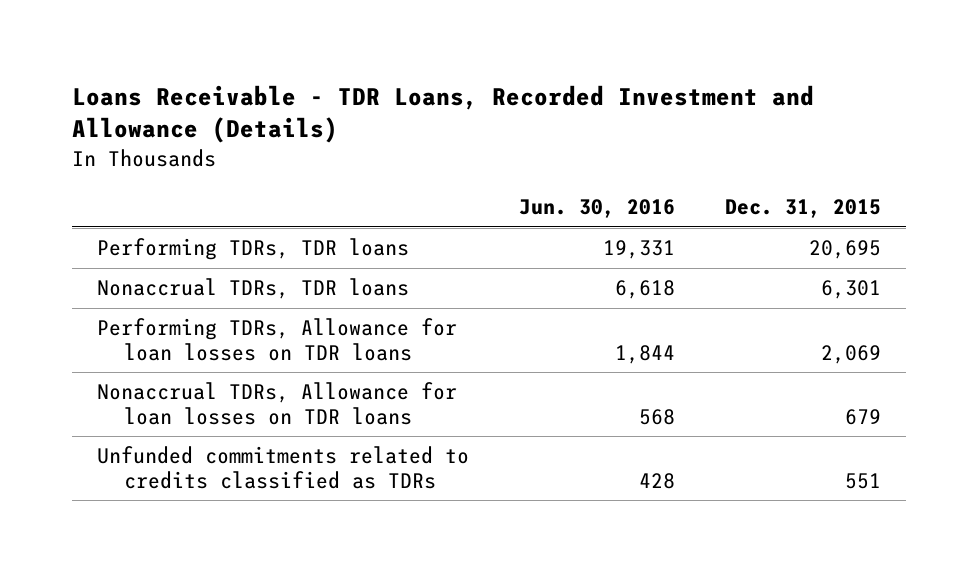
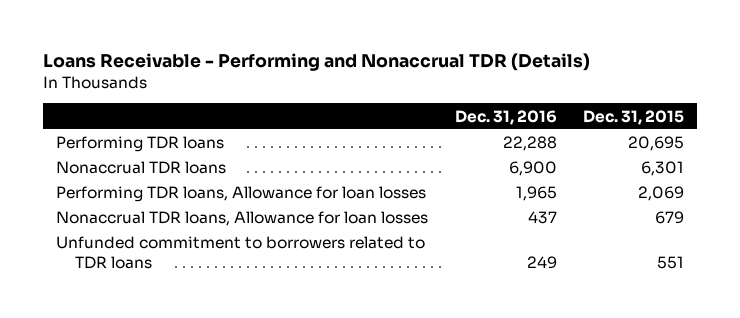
- Loans Receivable - TDR Loans, Recorded Investment and Allowance (Details)
+ Loans Receivable - Performing and Nonaccrual TDR (Details)
- | Jun. 30, 2016 | Dec. 31, 2015
+ | Dec. 31, 2016 | Dec. 31, 2015
- Performing TDRs, TDR loans | 19,331 | 20,695
- Nonaccrual TDRs, TDR loans | 6,618 | 6,301
- Performing TDRs, Allowance for loan losses on TDR loans | 1,844 | 2,069
- Nonaccrual TDRs, Allowance for loan losses on TDR loans | 568 | 679
- Unfunded commitments related to credits classified as TDRs | 428 | 551
+ Performing TDR loans | 22,288 | 20,695
+ Nonaccrual TDR loans | 6,900 | 6,301
+ Performing TDR loans, Allowance for loan losses | 1,965 | 2,069
+ Nonaccrual TDR loans, Allowance for loan losses | 437 | 679
+ Unfunded commitment to borrowers related to TDR loans | 249 | 551

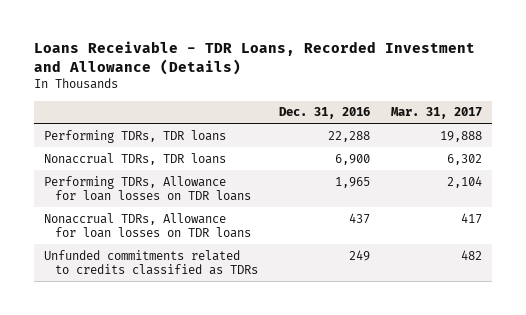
- Loans Receivable - Performing and Nonaccrual TDR (Details)
+ Loans Receivable - TDR Loans, Recorded Investment and Allowance (Details)
- | Dec. 31, 2016 | Dec. 31, 2015
+ | Dec. 31, 2016 | Mar. 31, 2017
- Performing TDR loans | 22,288 | 20,695
- Nonaccrual TDR loans | 6,900 | 6,301
- Performing TDR loans, Allowance for loan losses | 1,965 | 2,069
- Nonaccrual TDR loans, Allowance for loan losses | 437 | 679
- Unfunded commitment to borrowers related to TDR loans | 249 | 551
+ Performing TDRs, TDR loans | 22,288 | 19,888
+ Nonaccrual TDRs, TDR loans | 6,900 | 6,302
+ Performing TDRs, Allowance for loan losses on TDR loans | 1,965 | 2,104
+ Nonaccrual TDRs, Allowance for loan losses on TDR loans | 437 | 417
+ Unfunded commitments related to credits classified as TDRs | 249 | 482

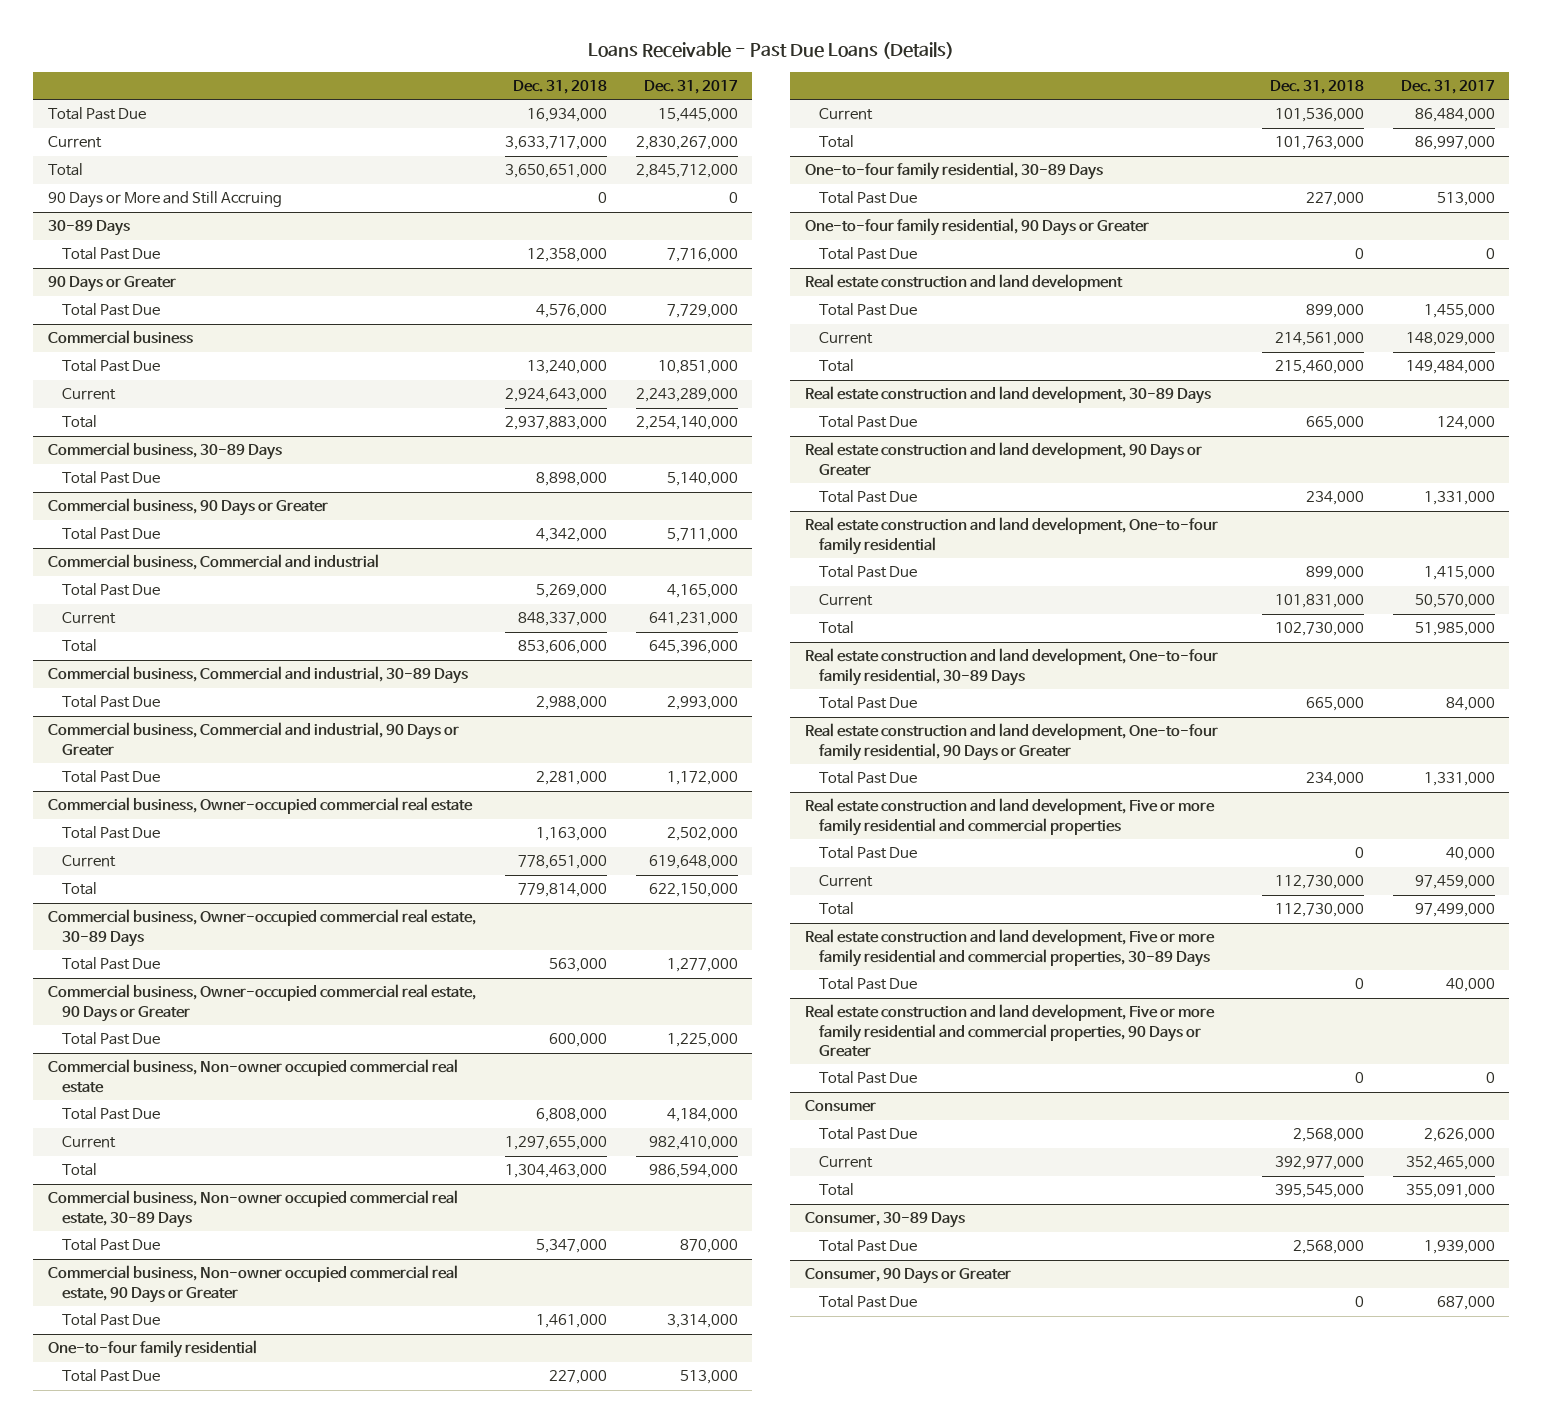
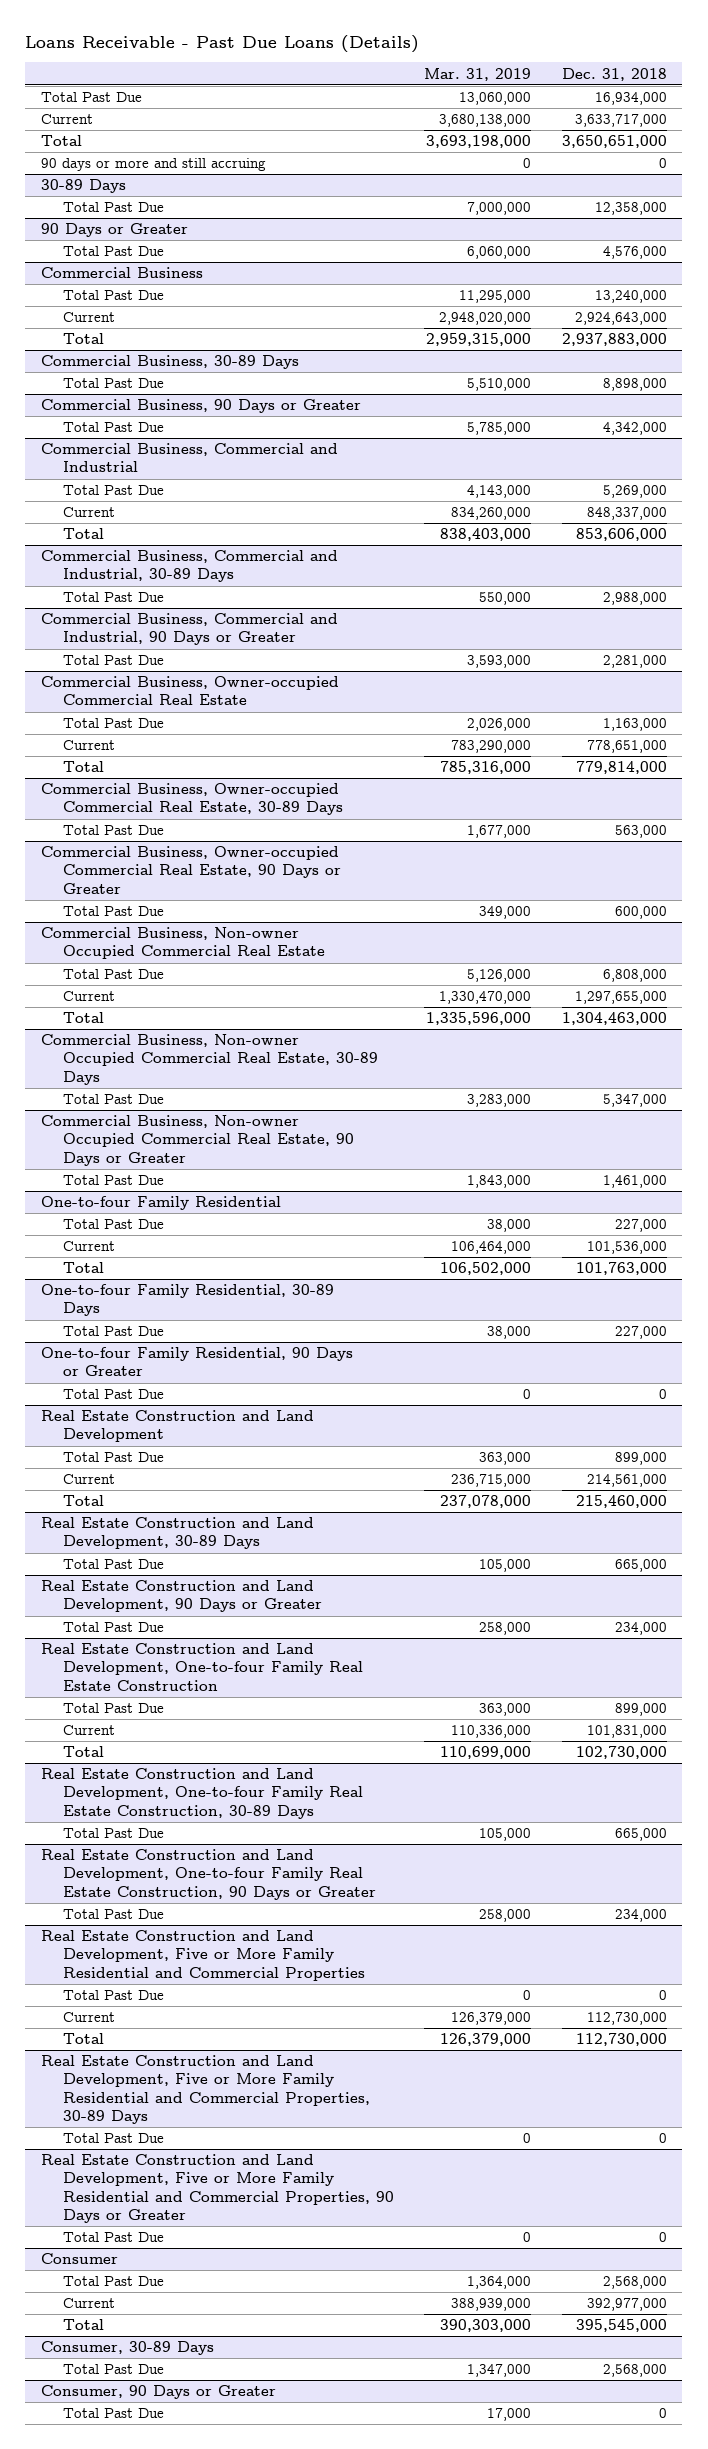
- | Dec. 31, 2018 | Dec. 31, 2017
+ | Mar. 31, 2019 | Dec. 31, 2018
- 90 Days or More and Still Accruing | 0 | 0
+ 90 days or more and still accruing | 0 | 0
- Commercial business
+ Commercial Business
- Commercial business, 30-89 Days
+ Commercial Business, 30-89 Days
- Commercial business, 90 Days or Greater
+ Commercial Business, 90 Days or Greater
- Commercial business, Commercial and industrial
+ Commercial Business, Commercial and Industrial
- Commercial business, Commercial and industrial, 30-89 Days
+ Commercial Business, Commercial and Industrial, 30-89 Days
- Commercial business, Commercial and industrial, 90 Days or Greater
+ Commercial Business, Commercial and Industrial, 90 Days or Greater
- Commercial business, Owner-occupied commercial real estate
+ Commercial Business, Owner-occupied Commercial Real Estate
- Commercial business, Owner-occupied commercial real estate, 30-89 Days
+ Commercial Business, Owner-occupied Commercial Real Estate, 30-89 Days
- Commercial business, Owner-occupied commercial real estate, 90 Days or Greater
+ Commercial Business, Owner-occupied Commercial Real Estate, 90 Days or Greater
- Commercial business, Non-owner occupied commercial real estate
+ Commercial Business, Non-owner Occupied Commercial Real Estate
- Commercial business, Non-owner occupied commercial real estate, 30-89 Days
+ Commercial Business, Non-owner Occupied Commercial Real Estate, 30-89 Days
- Commercial business, Non-owner occupied commercial real estate, 90 Days or Greater
+ Commercial Business, Non-owner Occupied Commercial Real Estate, 90 Days or Greater
- One-to-four family residential
+ One-to-four Family Residential
- One-to-four family residential, 30-89 Days
+ One-to-four Family Residential, 30-89 Days
- One-to-four family residential, 90 Days or Greater
+ One-to-four Family Residential, 90 Days or Greater
- Real estate construction and land development
+ Real Estate Construction and Land Development
- Real estate construction and land development, 30-89 Days
+ Real Estate Construction and Land Development, 30-89 Days
- Real estate construction and land development, 90 Days or Greater
+ Real Estate Construction and Land Development, 90 Days or Greater
- Real estate construction and land development, One-to-four family residential
+ Real Estate Construction and Land Development, One-to-four Family Real Estate Construction
- Real estate construction and land development, One-to-four family residential, 30-89 Days
+ Real Estate Construction and Land Development, One-to-four Family Real Estate Construction, 30-89 Days
- Real estate construction and land development, One-to-four family residential, 90 Days or Greater
+ Real Estate Construction and Land Development, One-to-four Family Real Estate Construction, 90 Days or Greater
- Real estate construction and land development, Five or more family residential and commercial properties
+ Real Estate Construction and Land Development, Five or More Family Residential and Commercial Properties
- Real estate construction and land development, Five or more family residential and commercial properties, 30-89 Days
+ Real Estate Construction and Land Development, Five or More Family Residential and Commercial Properties, 30-89 Days
- Real estate construction and land development, Five or more family residential and commercial properties, 90 Days or Greater
+ Real Estate Construction and Land Development, Five or More Family Residential and Commercial Properties, 90 Days or Greater

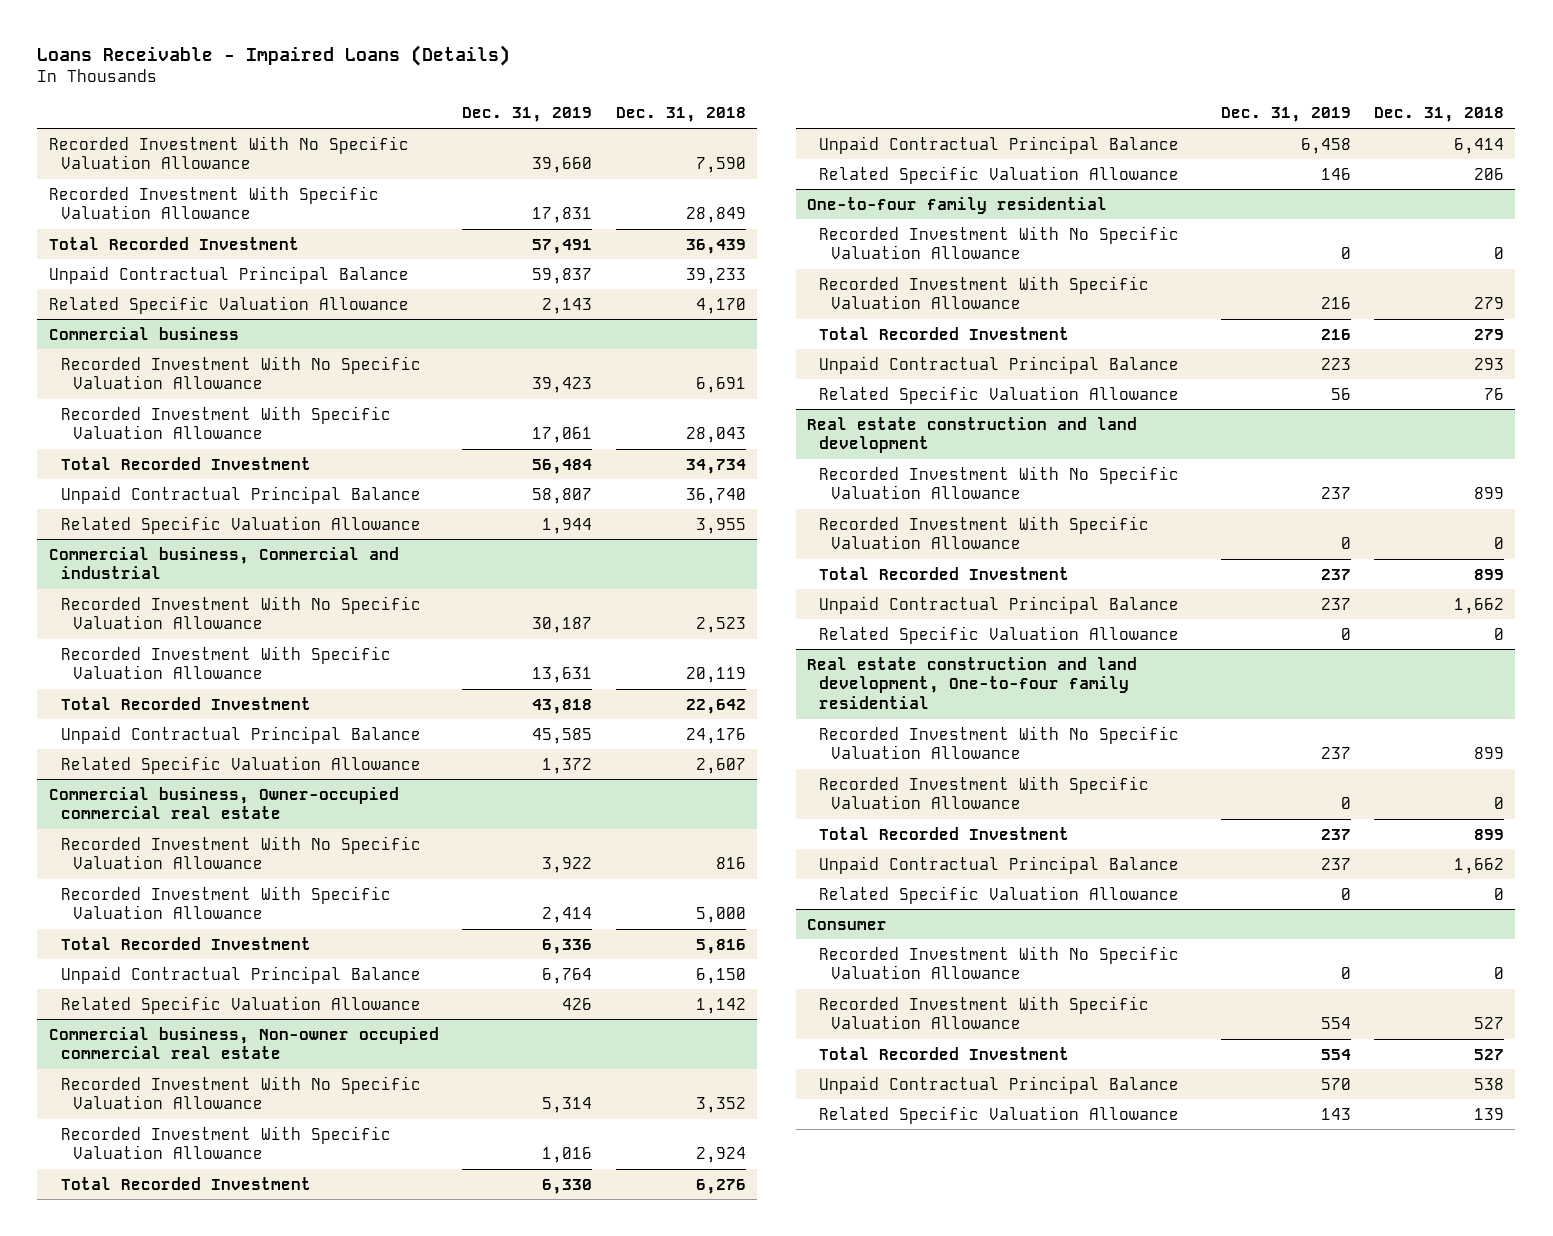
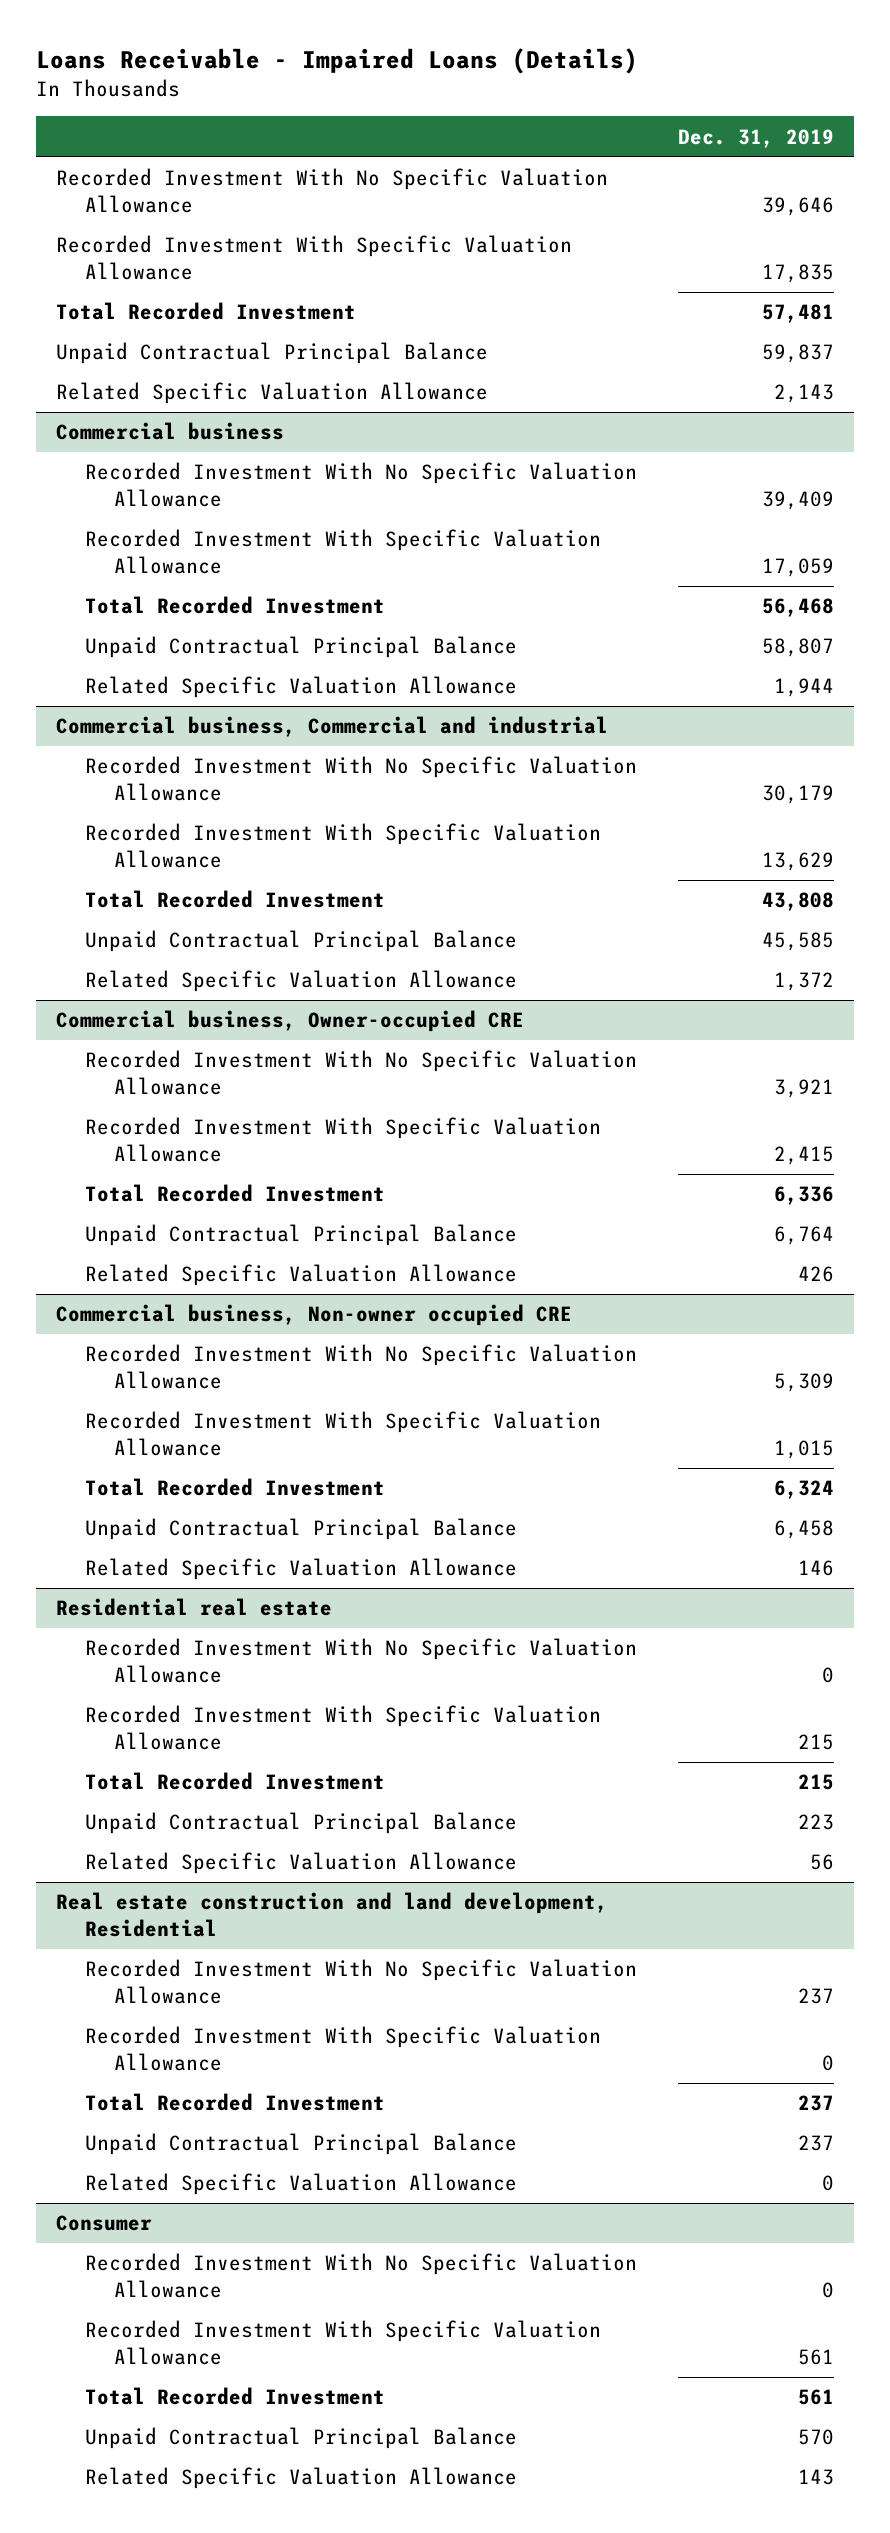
- | Dec. 31, 2019 | Dec. 31, 2018
+ | Dec. 31, 2019
- Recorded Investment With No Specific Valuation Allowance | 39,660 | 7,590
- Recorded Investment With Specific Valuation Allowance | 17,831 | 28,849
- Total Recorded Investment | 57,491 | 36,439
+ Recorded Investment With No Specific Valuation Allowance | 39,646
+ Recorded Investment With Specific Valuation Allowance | 17,835
+ Total Recorded Investment | 57,481
@ Commercial business
- Recorded Investment With No Specific Valuation Allowance | 39,423 | 6,691
- Recorded Investment With Specific Valuation Allowance | 17,061 | 28,043
- Total Recorded Investment | 56,484 | 34,734
+ Recorded Investment With No Specific Valuation Allowance | 39,409
+ Recorded Investment With Specific Valuation Allowance | 17,059
+ Total Recorded Investment | 56,468
@ Commercial business, Commercial and industrial
- Recorded Investment With No Specific Valuation Allowance | 30,187 | 2,523
- Recorded Investment With Specific Valuation Allowance | 13,631 | 20,119
- Total Recorded Investment | 43,818 | 22,642
+ Recorded Investment With No Specific Valuation Allowance | 30,179
+ Recorded Investment With Specific Valuation Allowance | 13,629
+ Total Recorded Investment | 43,808
- Commercial business, Owner-occupied commercial real estate
- Recorded Investment With No Specific Valuation Allowance | 3,922 | 816
- Recorded Investment With Specific Valuation Allowance | 2,414 | 5,000
+ Commercial business, Owner-occupied CRE
+ Recorded Investment With No Specific Valuation Allowance | 3,921
+ Recorded Investment With Specific Valuation Allowance | 2,415
- Commercial business, Non-owner occupied commercial real estate
- Recorded Investment With No Specific Valuation Allowance | 5,314 | 3,352
- Recorded Investment With Specific Valuation Allowance | 1,016 | 2,924
- Total Recorded Investment | 6,330 | 6,276
+ Commercial business, Non-owner occupied CRE
+ Recorded Investment With No Specific Valuation Allowance | 5,309
+ Recorded Investment With Specific Valuation Allowance | 1,015
+ Total Recorded Investment | 6,324
- One-to-four family residential
+ Residential real estate
- Recorded Investment With Specific Valuation Allowance | 216 | 279
- Total Recorded Investment | 216 | 279
+ Recorded Investment With Specific Valuation Allowance | 215
+ Total Recorded Investment | 215
- Real estate construction and land development
- Recorded Investment With No Specific Valuation Allowance | 237 | 899
- Recorded Investment With Specific Valuation Allowance | 0 | 0
- Total Recorded Investment | 237 | 899
- Unpaid Contractual Principal Balance | 237 | 1,662
- Related Specific Valuation Allowance | 0 | 0
- Real estate construction and land development, One-to-four family residential
+ Real estate construction and land development, Residential
@ Consumer
- Recorded Investment With Specific Valuation Allowance | 554 | 527
- Total Recorded Investment | 554 | 527
+ Recorded Investment With Specific Valuation Allowance | 561
+ Total Recorded Investment | 561

